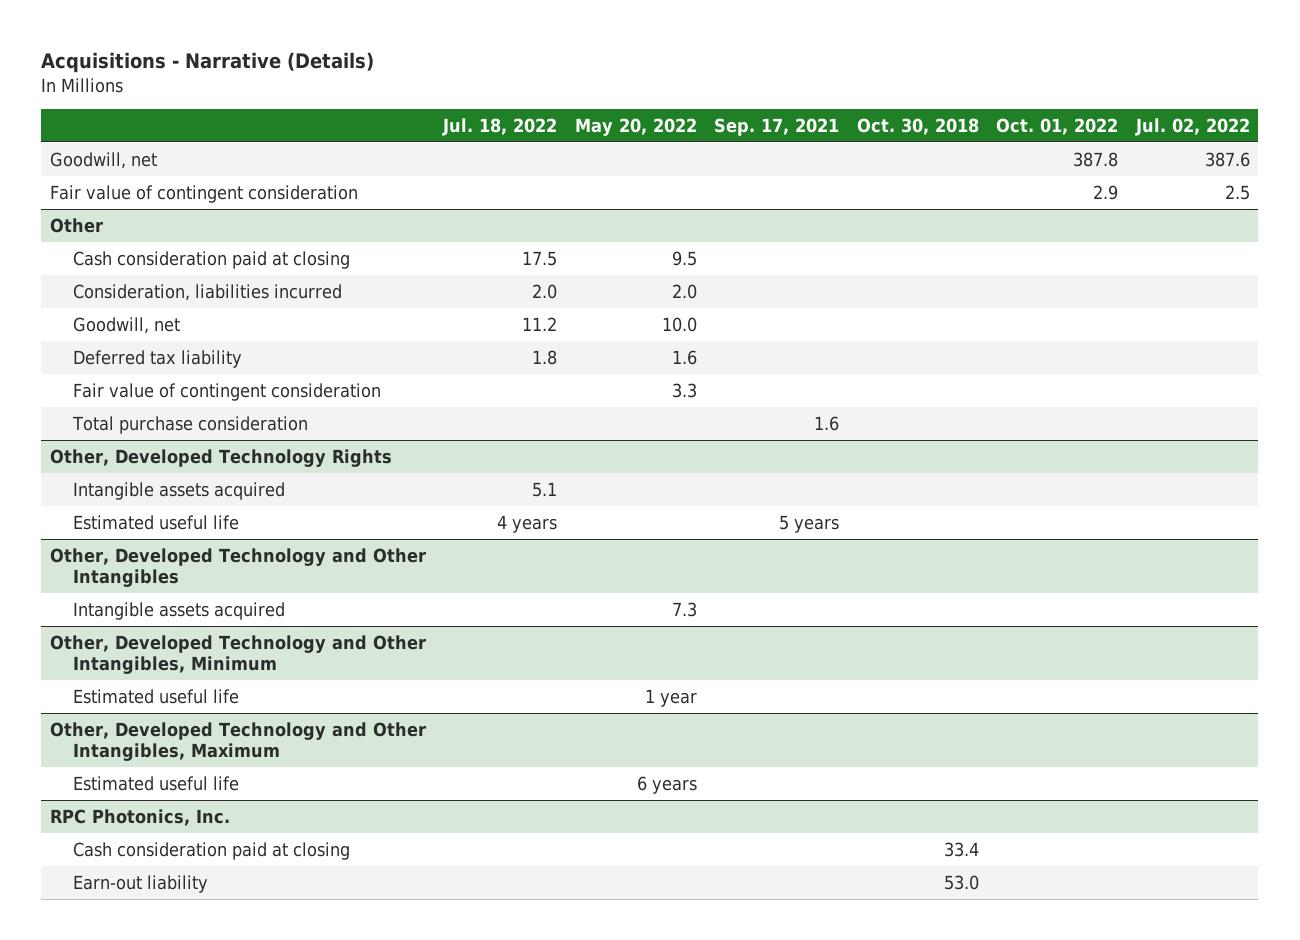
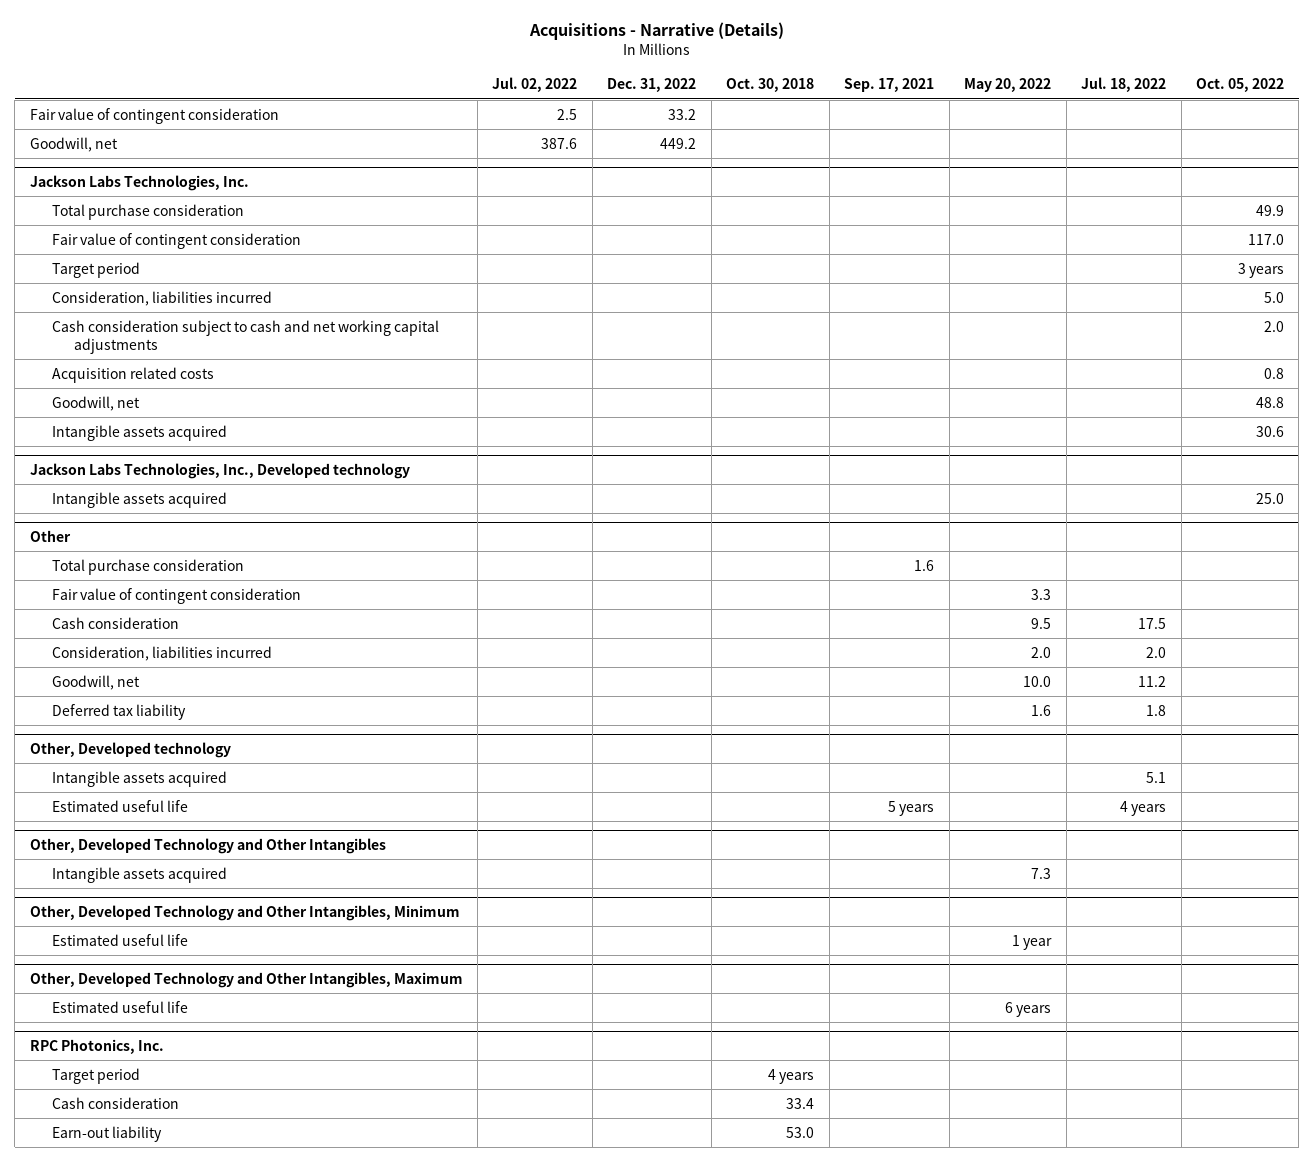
- | Jul. 18, 2022 | May 20, 2022 | Sep. 17, 2021 | Oct. 30, 2018 | Oct. 01, 2022 | Jul. 02, 2022
+ | Jul. 02, 2022 | Dec. 31, 2022 | Oct. 30, 2018 | Sep. 17, 2021 | May 20, 2022 | Jul. 18, 2022 | Oct. 05, 2022
moved down: Goodwill, net | 387.6 | 449.2 | | | | |
+ Jackson Labs Technologies, Inc.
+ Total purchase consideration | | | | | | | 49.9
+ Fair value of contingent consideration | | | | | | | 117.0
+ Target period | | | | | | | 3 years
+ Consideration, liabilities incurred | | | | | | | 5.0
+ Cash consideration subject to cash and net working capital adjustments | | | | | | | 2.0
+ Acquisition related costs | | | | | | | 0.8
+ Goodwill, net | | | | | | | 48.8
+ Intangible assets acquired | | | | | | | 30.6
+ Jackson Labs Technologies, Inc., Developed technology
+ Intangible assets acquired | | | | | | | 25.0
@ Other
- Cash consideration paid at closing | 17.5 | 9.5 | | | |
moved up: Total purchase consideration | | | | 1.6 | | |
moved up: Fair value of contingent consideration | | | | | 3.3 | |
+ Cash consideration | | | | | 9.5 | 17.5 |
- Other, Developed Technology Rights
+ Other, Developed technology
@ RPC Photonics, Inc.
- Cash consideration paid at closing | | | | 33.4 | |
+ Target period | | | 4 years | | | |
+ Cash consideration | | | 33.4 | | | |

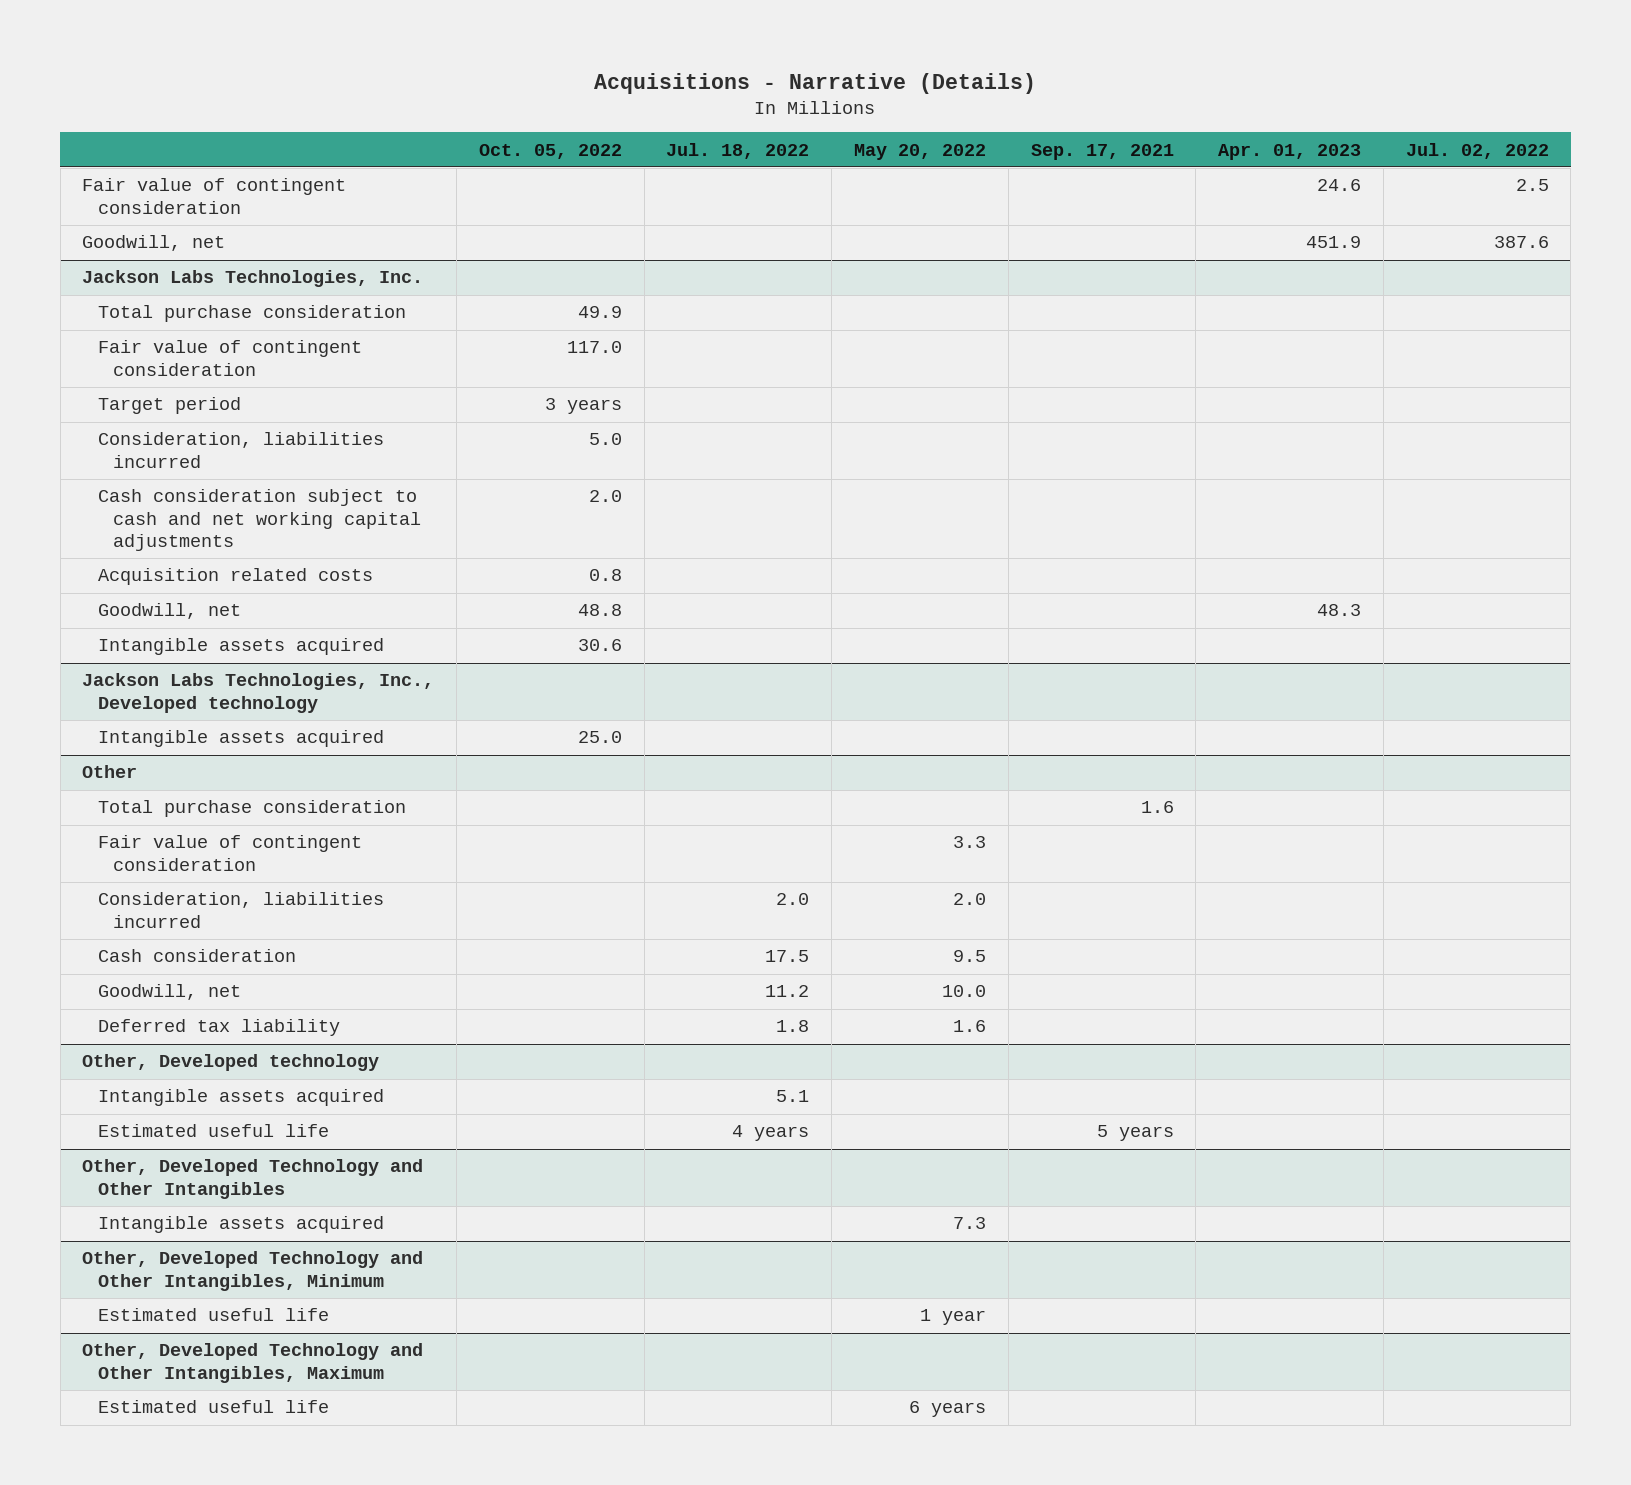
- | Jul. 02, 2022 | Dec. 31, 2022 | Oct. 30, 2018 | Sep. 17, 2021 | May 20, 2022 | Jul. 18, 2022 | Oct. 05, 2022
+ | Oct. 05, 2022 | Jul. 18, 2022 | May 20, 2022 | Sep. 17, 2021 | Apr. 01, 2023 | Jul. 02, 2022
@ Other
moved down: Cash consideration | | 17.5 | 9.5 | | |
- RPC Photonics, Inc.
- Target period | | | 4 years | | | |
- Cash consideration | | | 33.4 | | | |
- Earn-out liability | | | 53.0 | | | |

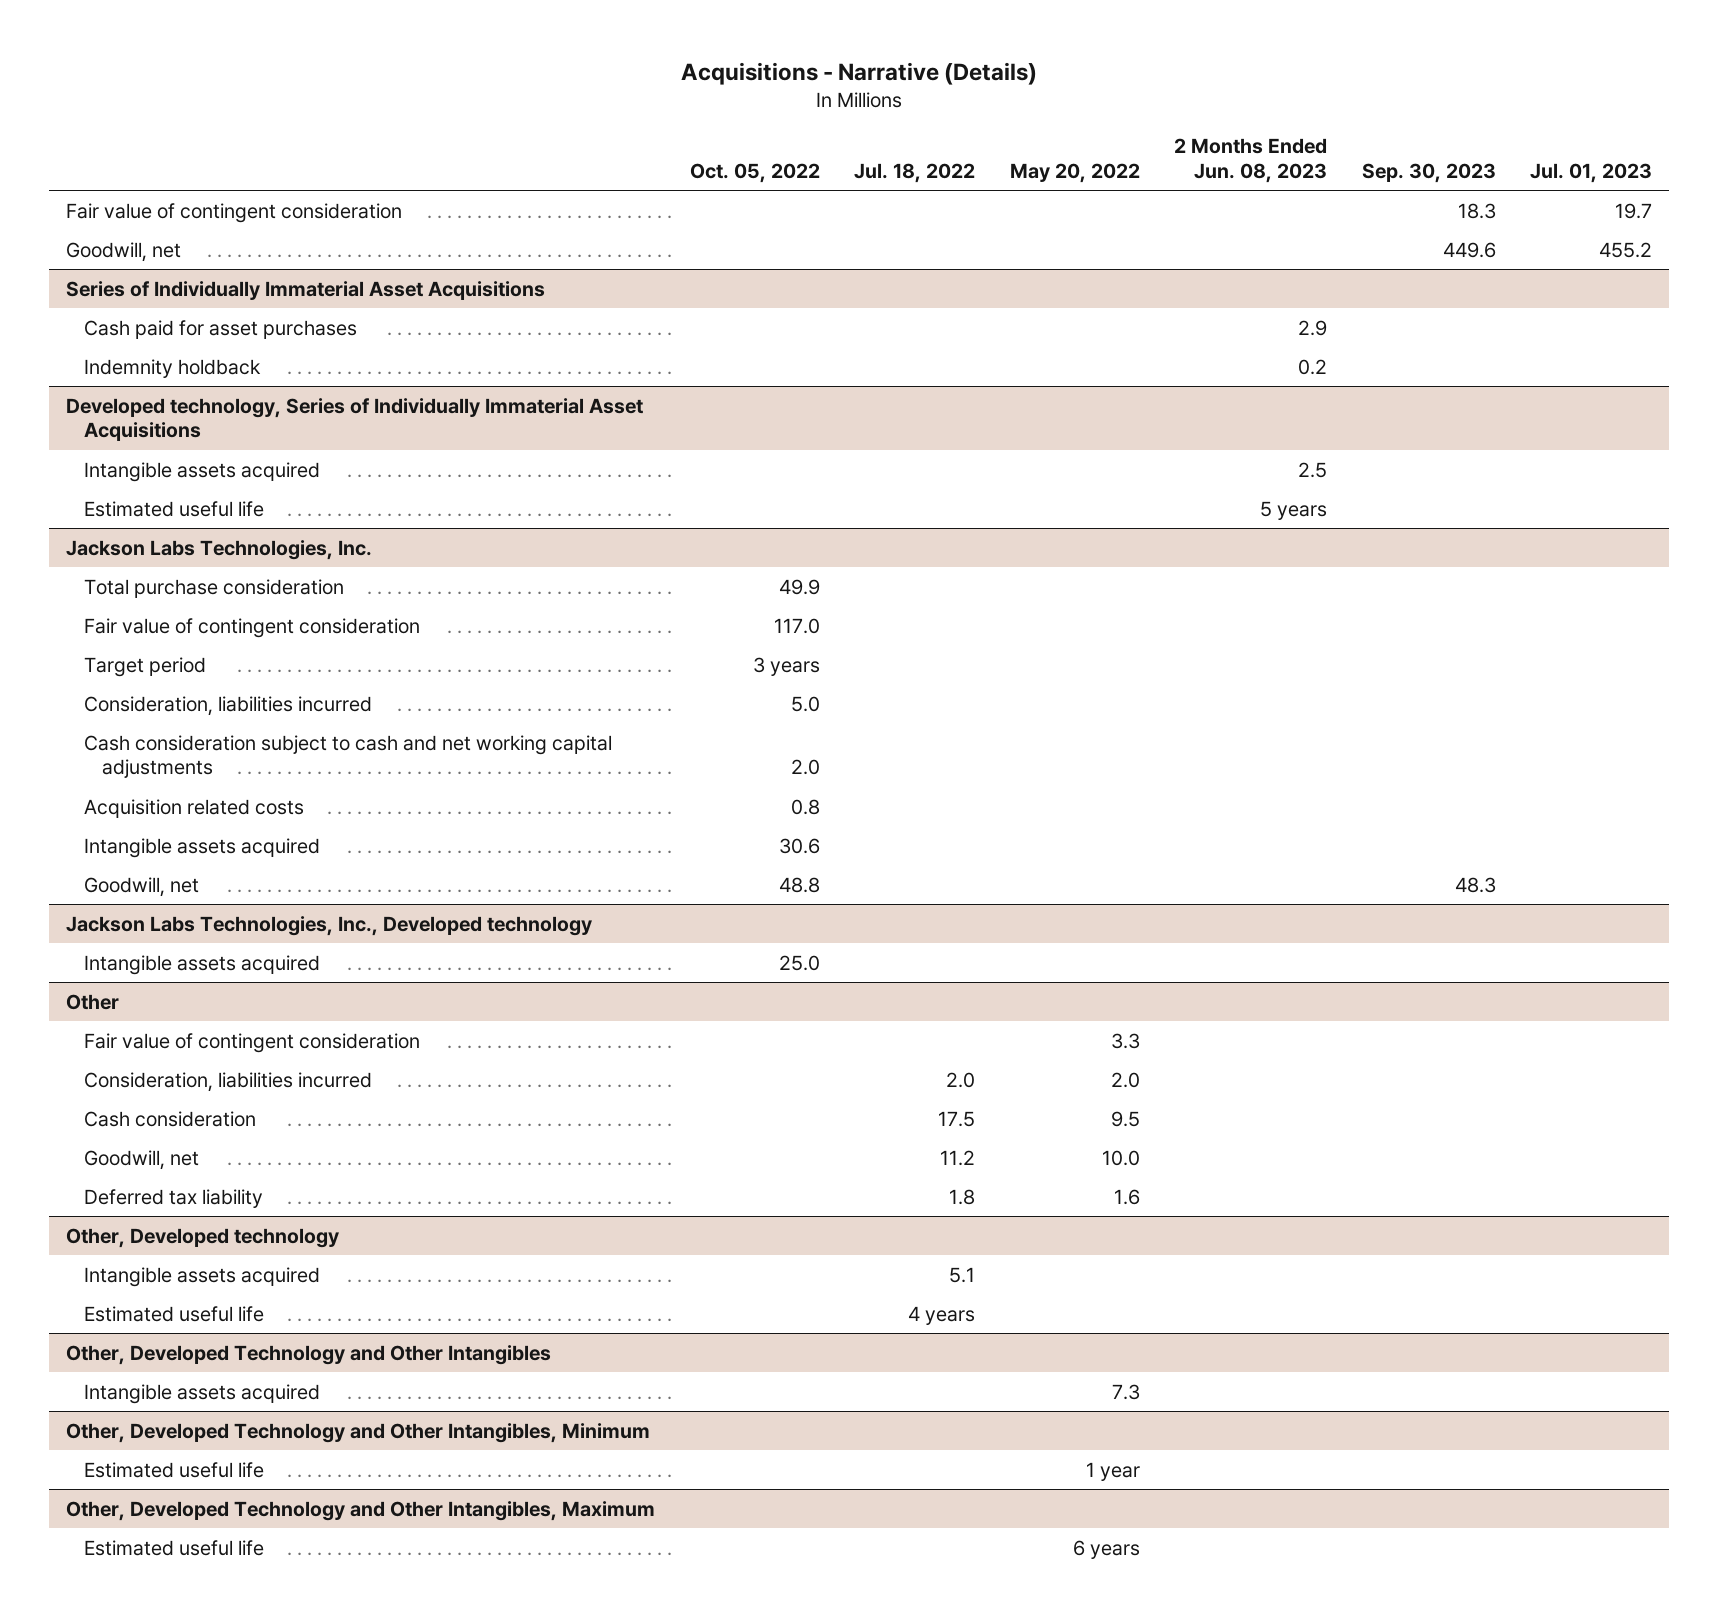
- | Oct. 05, 2022 | Jul. 18, 2022 | May 20, 2022 | Sep. 17, 2021 | Apr. 01, 2023 | Jul. 02, 2022
+ | Oct. 05, 2022 | Jul. 18, 2022 | May 20, 2022 | 2 Months Ended Jun. 08, 2023 | Sep. 30, 2023 | Jul. 01, 2023
+ Series of Individually Immaterial Asset Acquisitions
+ Cash paid for asset purchases | | | | 2.9 | |
+ Indemnity holdback | | | | 0.2 | |
+ Developed technology, Series of Individually Immaterial Asset Acquisitions
+ Intangible assets acquired | | | | 2.5 | |
+ Estimated useful life | | | | 5 years | |
@ Jackson Labs Technologies, Inc.
moved down: Goodwill, net | 48.8 | | | | 48.3 |
@ Other
- Total purchase consideration | | | | 1.6 | |

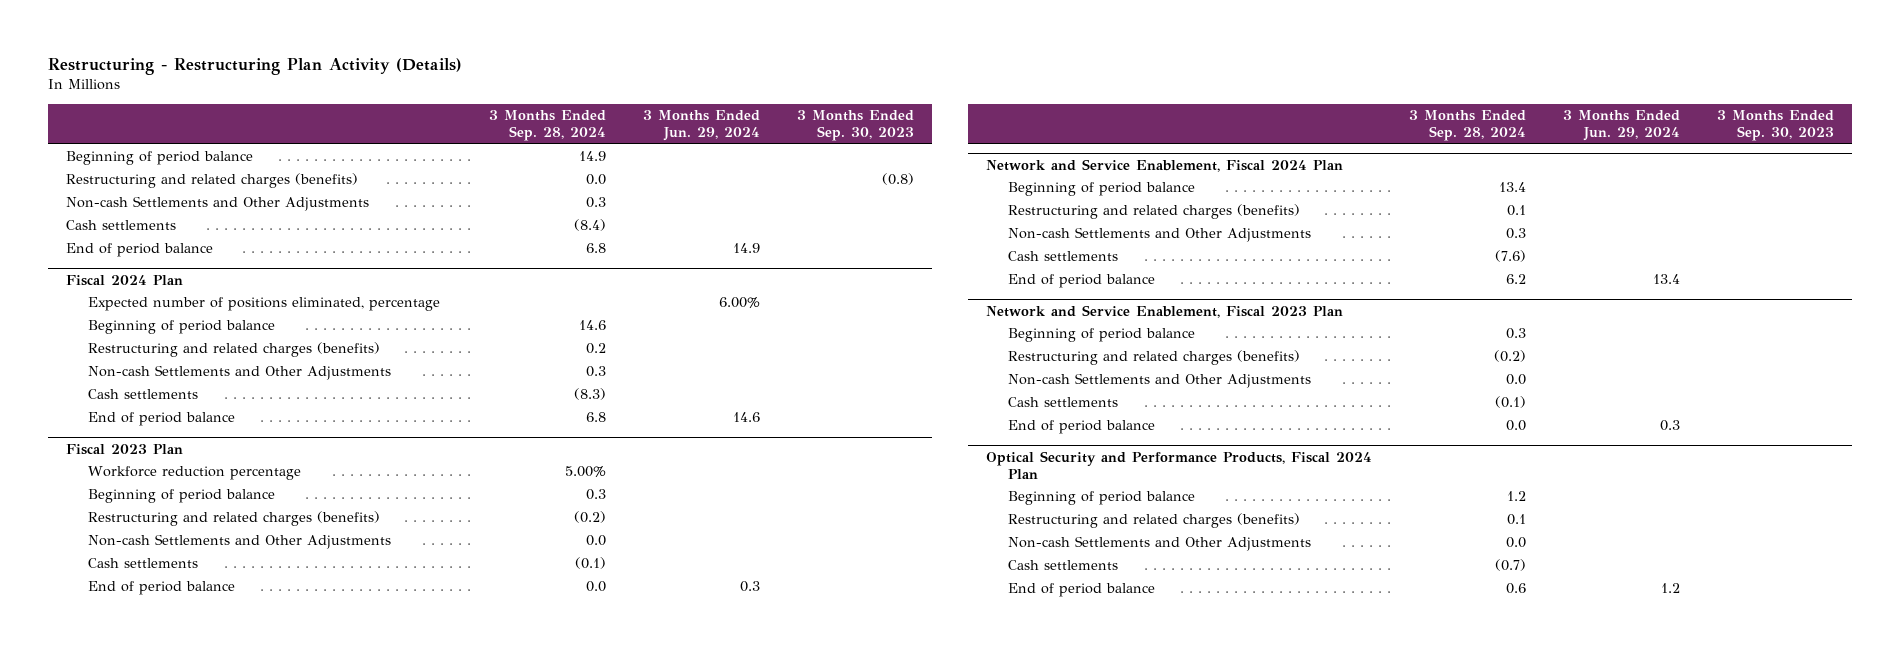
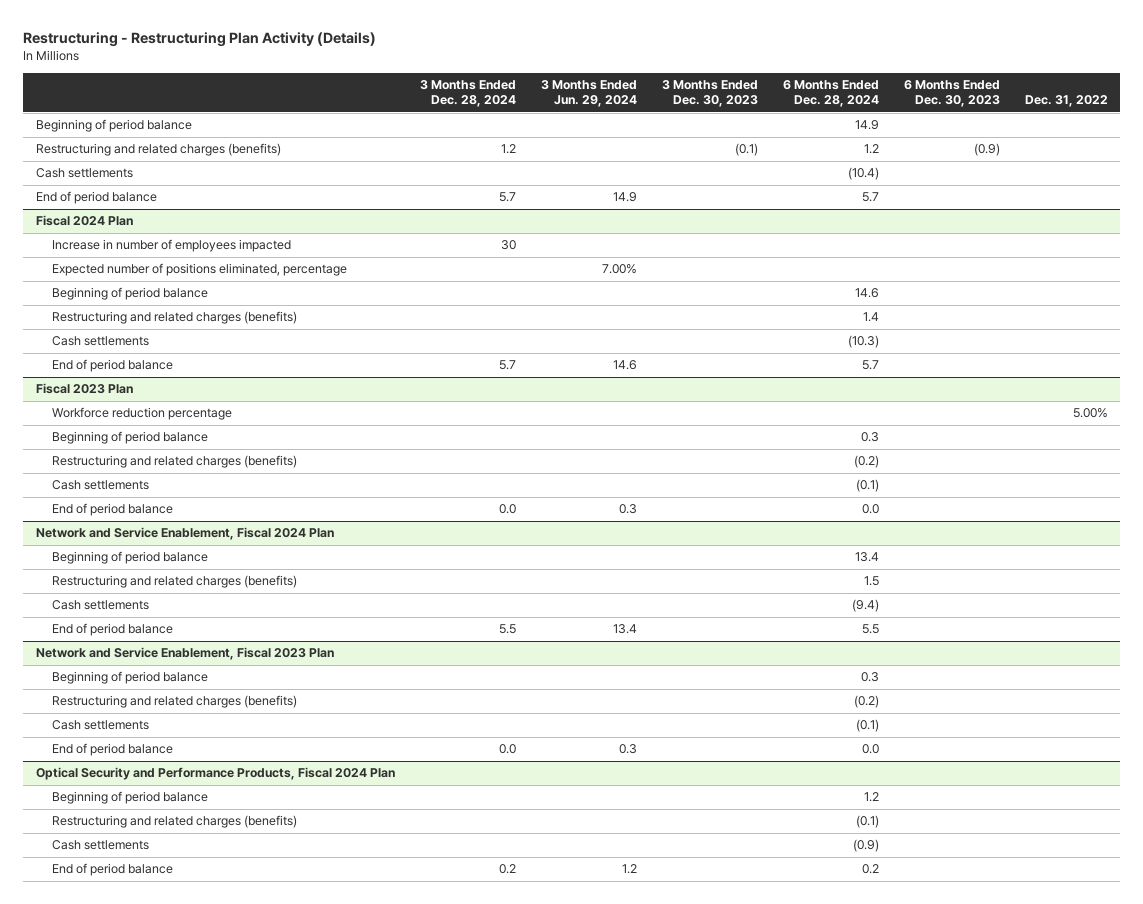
- | 3 Months Ended Sep. 28, 2024 | 3 Months Ended Jun. 29, 2024 | 3 Months Ended Sep. 30, 2023
+ | 3 Months Ended Dec. 28, 2024 | 3 Months Ended Jun. 29, 2024 | 3 Months Ended Dec. 30, 2023 | 6 Months Ended Dec. 28, 2024 | 6 Months Ended Dec. 30, 2023 | Dec. 31, 2022
- Non-cash Settlements and Other Adjustments | 0.3 | |
@ Fiscal 2024 Plan
- Expected number of positions eliminated, percentage | | 6.00% |
+ Increase in number of employees impacted | 30 | | | | |
+ Expected number of positions eliminated, percentage | | 7.00% | | | |
- Non-cash Settlements and Other Adjustments | 0.3 | |
@ Fiscal 2023 Plan
- Non-cash Settlements and Other Adjustments | 0.0 | |
@ Network and Service Enablement, Fiscal 2024 Plan
- Non-cash Settlements and Other Adjustments | 0.3 | |
@ Network and Service Enablement, Fiscal 2023 Plan
- Non-cash Settlements and Other Adjustments | 0.0 | |
@ Optical Security and Performance Products, Fiscal 2024 Plan
- Non-cash Settlements and Other Adjustments | 0.0 | |

